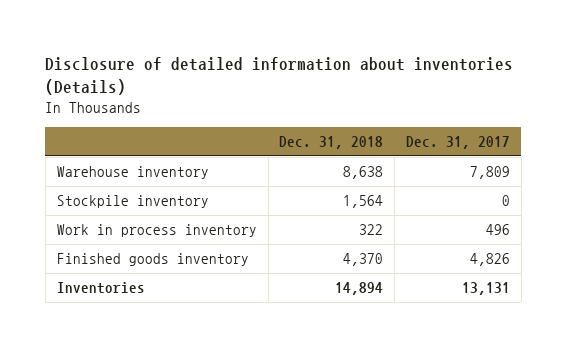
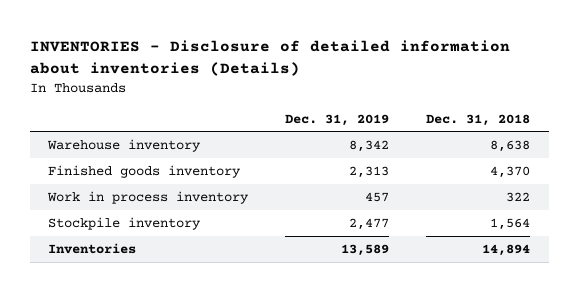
- Disclosure of detailed information about inventories (Details)
+ INVENTORIES - Disclosure of detailed information about inventories (Details)
- | Dec. 31, 2018 | Dec. 31, 2017
+ | Dec. 31, 2019 | Dec. 31, 2018
moved down: Work in process inventory | 457 | 322
moved down: Stockpile inventory | 2,477 | 1,564

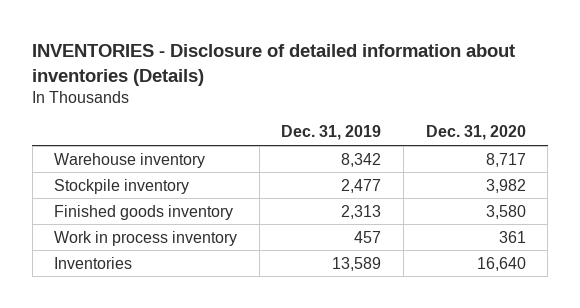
- | Dec. 31, 2019 | Dec. 31, 2018
+ | Dec. 31, 2019 | Dec. 31, 2020
moved up: Stockpile inventory | 2,477 | 3,982

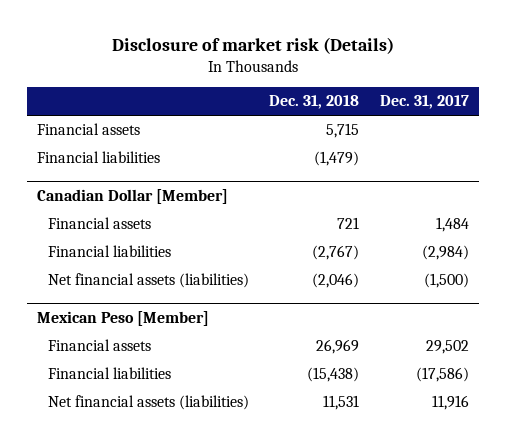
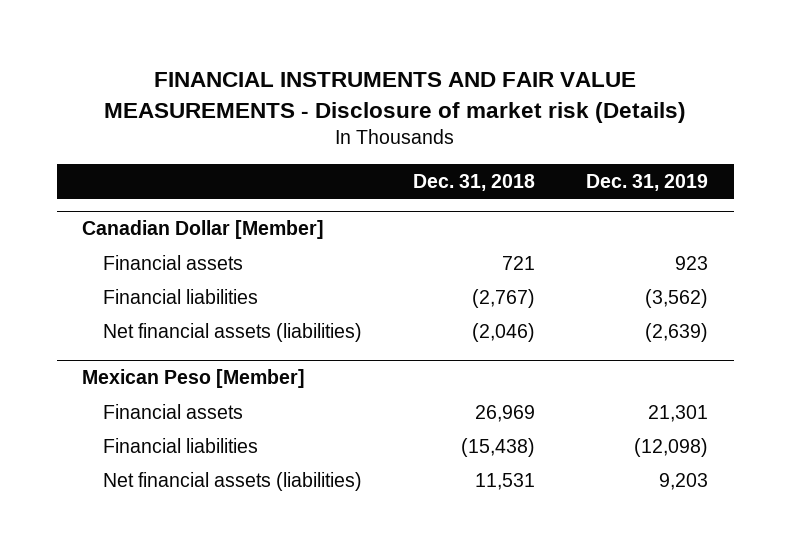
- Disclosure of market risk (Details)
+ FINANCIAL INSTRUMENTS AND FAIR VALUE MEASUREMENTS - Disclosure of market risk (Details)
- | Dec. 31, 2018 | Dec. 31, 2017
+ | Dec. 31, 2018 | Dec. 31, 2019
- Financial assets | 5,715 |
- Financial liabilities | (1,479) |

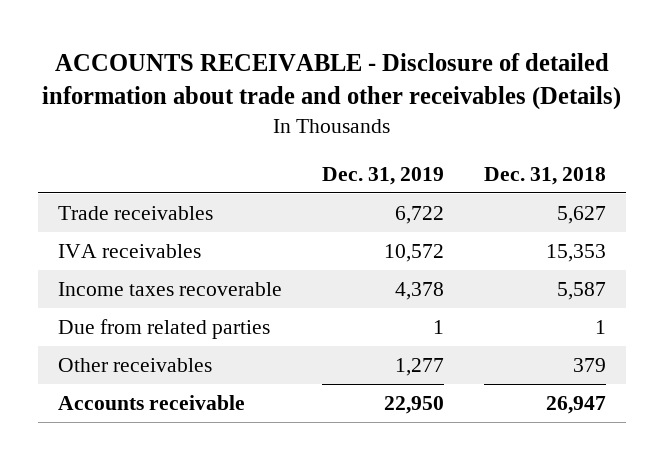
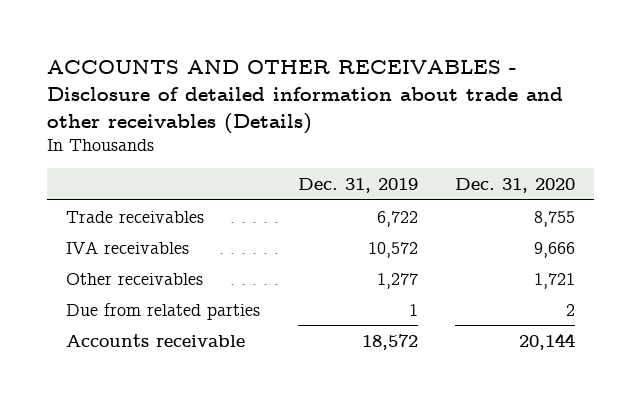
- ACCOUNTS RECEIVABLE - Disclosure of detailed information about trade and other receivables (Details)
+ ACCOUNTS AND OTHER RECEIVABLES - Disclosure of detailed information about trade and other receivables (Details)
- | Dec. 31, 2019 | Dec. 31, 2018
+ | Dec. 31, 2019 | Dec. 31, 2020
- Income taxes recoverable | 4,378 | 5,587
- Accounts receivable | 22,950 | 26,947
moved down: Due from related parties | 1 | 2
+ Accounts receivable | 18,572 | 20,144

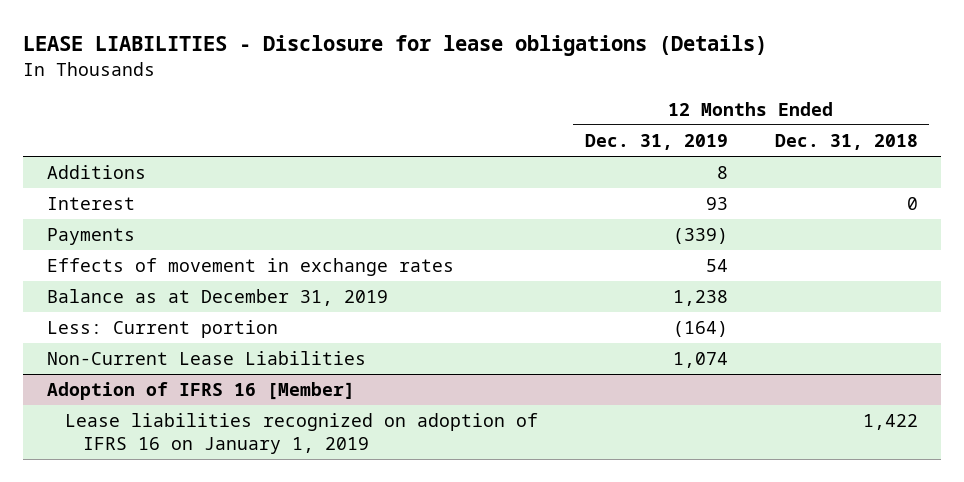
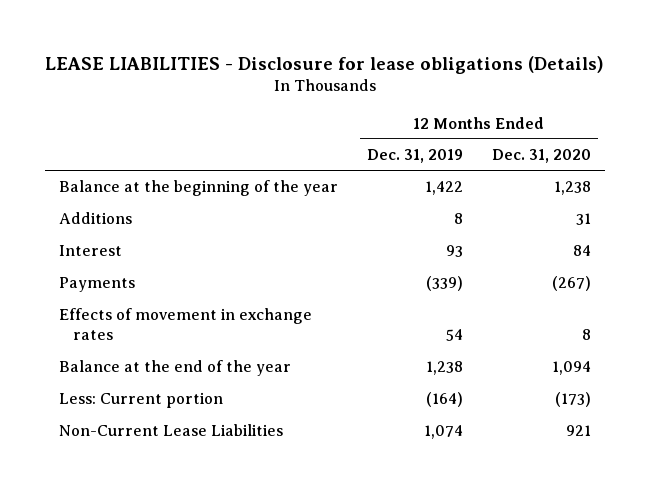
- | 12 Months Ended Dec. 31, 2019 | 12 Months Ended Dec. 31, 2018
+ | 12 Months Ended Dec. 31, 2019 | 12 Months Ended Dec. 31, 2020
+ Balance at the beginning of the year | 1,422 | 1,238
- Balance as at December 31, 2019 | 1,238 |
+ Balance at the end of the year | 1,238 | 1,094
- Adoption of IFRS 16 [Member]
- Lease liabilities recognized on adoption of IFRS 16 on January 1, 2019 | | 1,422

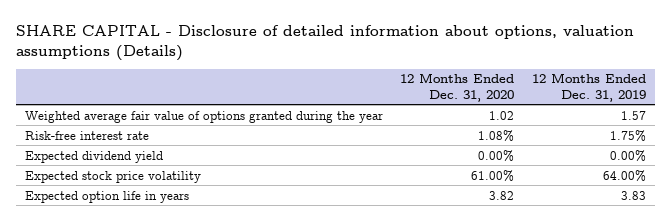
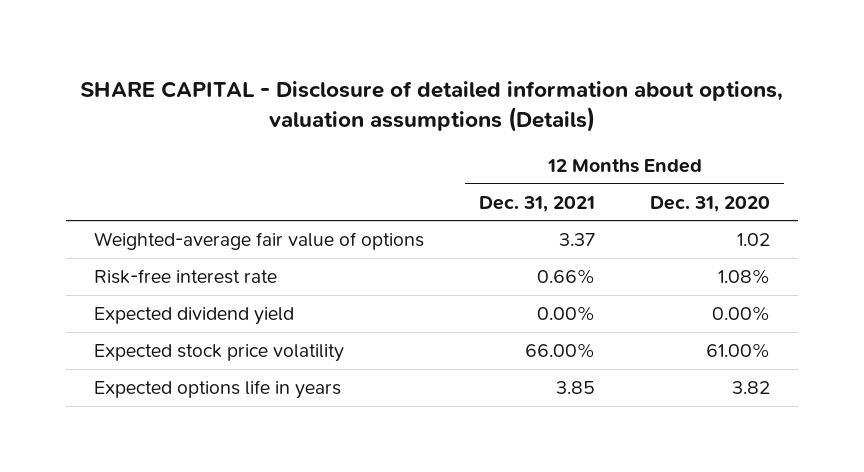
- | 12 Months Ended Dec. 31, 2020 | 12 Months Ended Dec. 31, 2019
+ | 12 Months Ended Dec. 31, 2021 | 12 Months Ended Dec. 31, 2020
- Weighted average fair value of options granted during the year | 1.02 | 1.57
+ Weighted-average fair value of options | 3.37 | 1.02
- Expected option life in years | 3.82 | 3.83
+ Expected options life in years | 3.85 | 3.82

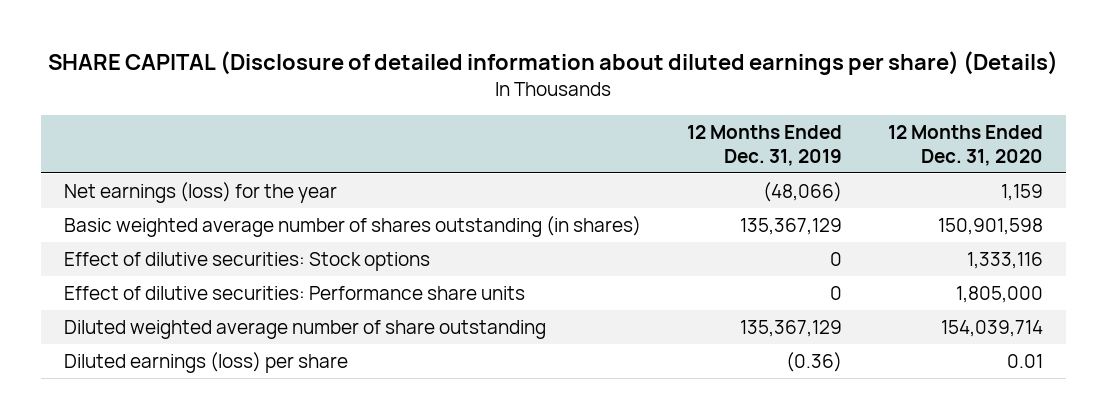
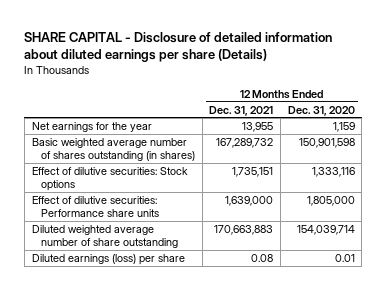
- SHARE CAPITAL (Disclosure of detailed information about diluted earnings per share) (Details)
+ SHARE CAPITAL - Disclosure of detailed information about diluted earnings per share (Details)
- | 12 Months Ended Dec. 31, 2019 | 12 Months Ended Dec. 31, 2020
+ | 12 Months Ended Dec. 31, 2021 | 12 Months Ended Dec. 31, 2020
- Net earnings (loss) for the year | (48,066) | 1,159
+ Net earnings for the year | 13,955 | 1,159

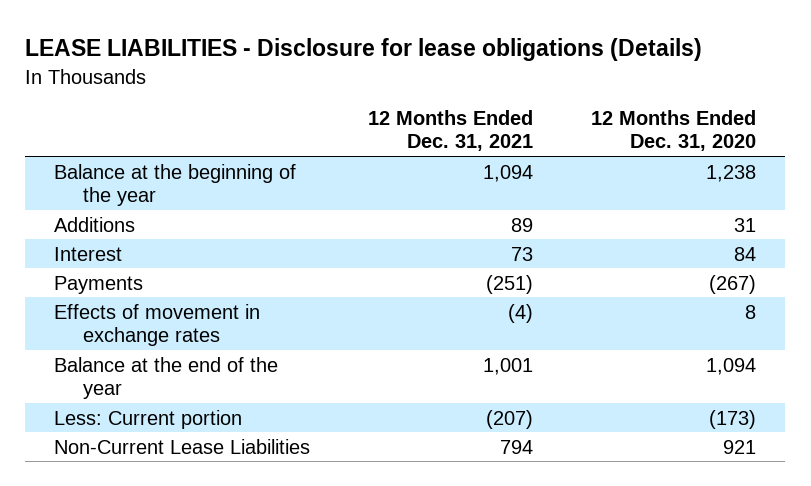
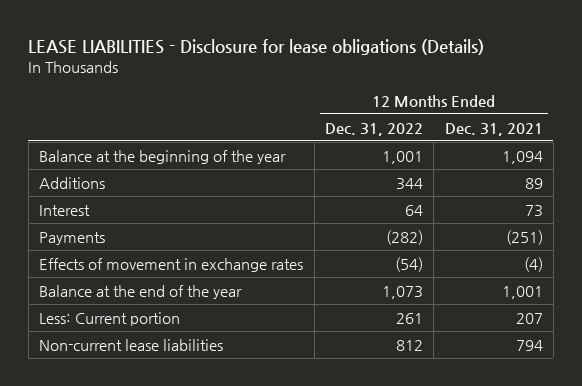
- | 12 Months Ended Dec. 31, 2021 | 12 Months Ended Dec. 31, 2020
+ | 12 Months Ended Dec. 31, 2022 | 12 Months Ended Dec. 31, 2021
- Less: Current portion | (207) | (173)
- Non-Current Lease Liabilities | 794 | 921
+ Less: Current portion | 261 | 207
+ Non-current lease liabilities | 812 | 794

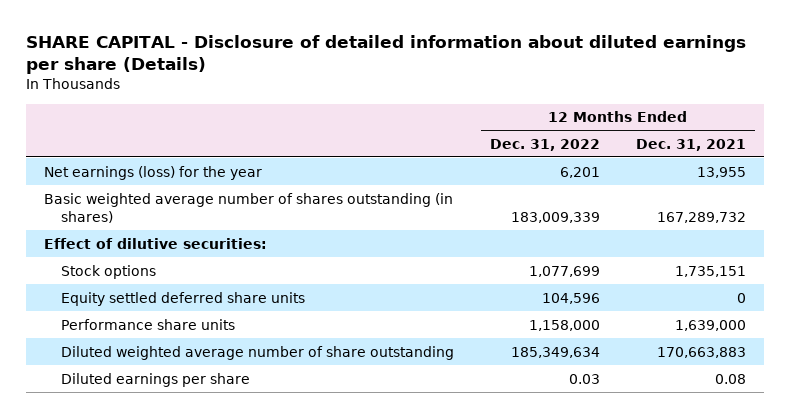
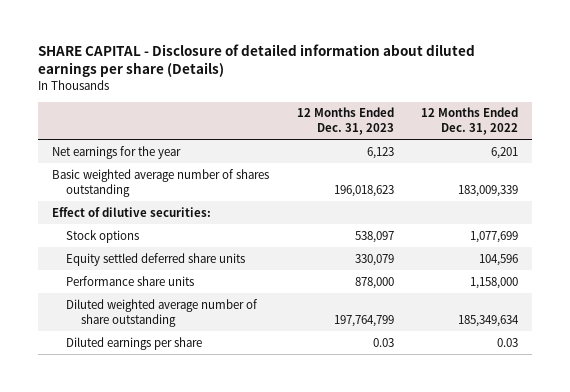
- | 12 Months Ended Dec. 31, 2022 | 12 Months Ended Dec. 31, 2021
+ | 12 Months Ended Dec. 31, 2023 | 12 Months Ended Dec. 31, 2022
- Net earnings (loss) for the year | 6,201 | 13,955
- Basic weighted average number of shares outstanding (in shares) | 183,009,339 | 167,289,732
+ Net earnings for the year | 6,123 | 6,201
+ Basic weighted average number of shares outstanding | 196,018,623 | 183,009,339

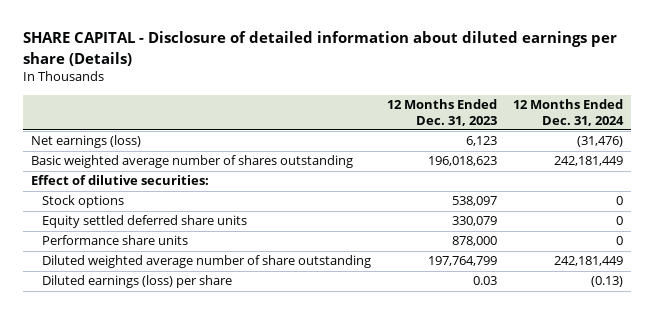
- | 12 Months Ended Dec. 31, 2023 | 12 Months Ended Dec. 31, 2022
+ | 12 Months Ended Dec. 31, 2023 | 12 Months Ended Dec. 31, 2024
- Net earnings for the year | 6,123 | 6,201
+ Net earnings (loss) | 6,123 | (31,476)
- Diluted earnings per share | 0.03 | 0.03
+ Diluted earnings (loss) per share | 0.03 | (0.13)

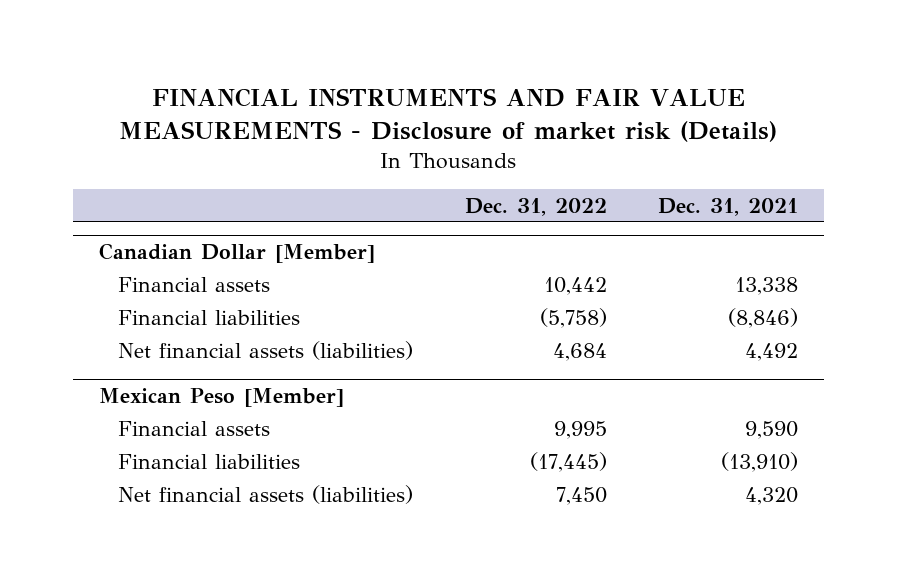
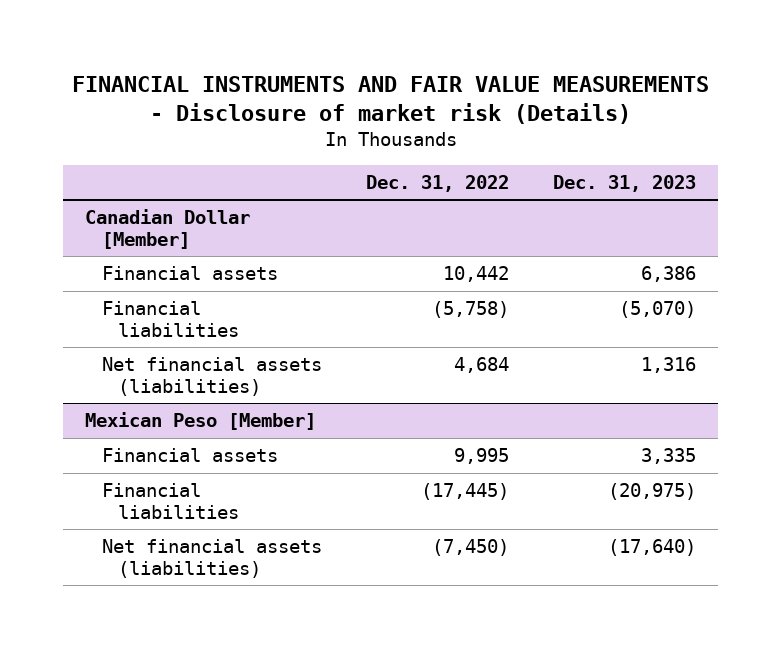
- | Dec. 31, 2022 | Dec. 31, 2021
+ | Dec. 31, 2022 | Dec. 31, 2023
@ Mexican Peso [Member]
- Net financial assets (liabilities) | 7,450 | 4,320
+ Net financial assets (liabilities) | (7,450) | (17,640)

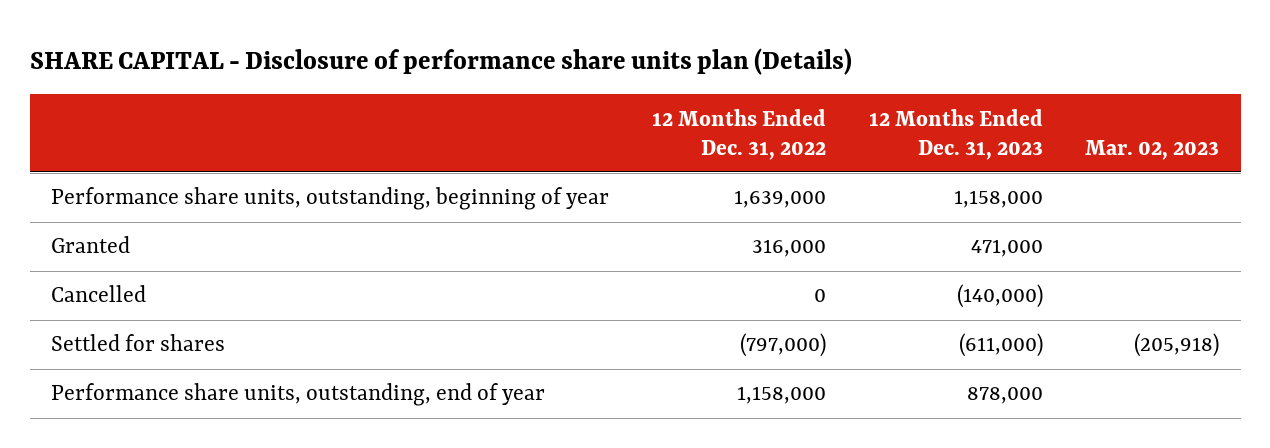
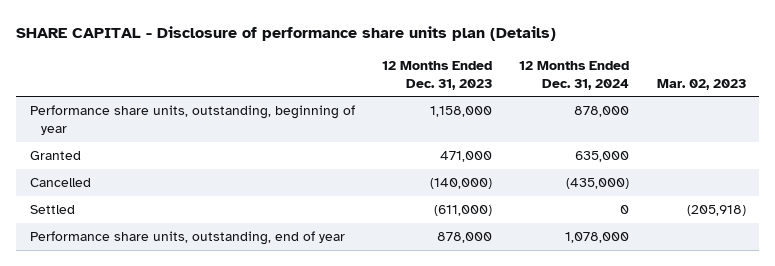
- | 12 Months Ended Dec. 31, 2022 | 12 Months Ended Dec. 31, 2023 | Mar. 02, 2023
+ | 12 Months Ended Dec. 31, 2023 | 12 Months Ended Dec. 31, 2024 | Mar. 02, 2023
- Settled for shares | (797,000) | (611,000) | (205,918)
+ Settled | (611,000) | 0 | (205,918)

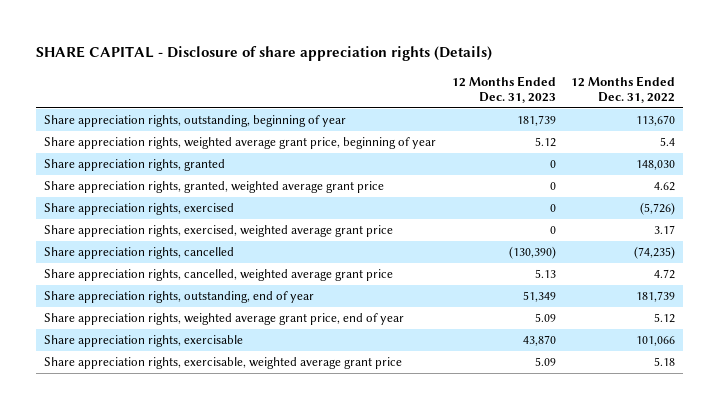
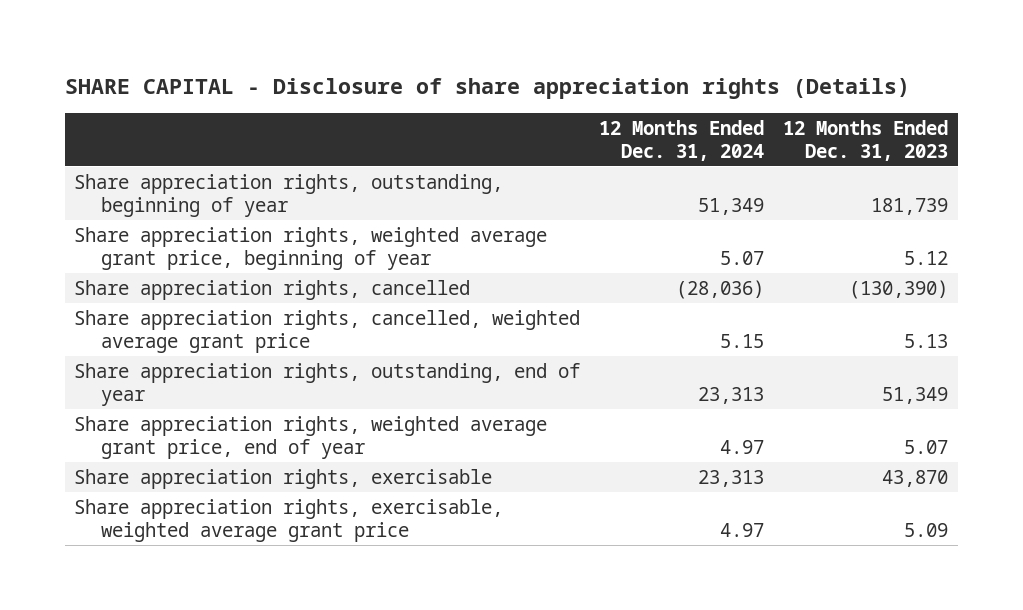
- | 12 Months Ended Dec. 31, 2023 | 12 Months Ended Dec. 31, 2022
+ | 12 Months Ended Dec. 31, 2024 | 12 Months Ended Dec. 31, 2023
- Share appreciation rights, granted | 0 | 148,030
- Share appreciation rights, granted, weighted average grant price | 0 | 4.62
- Share appreciation rights, exercised | 0 | (5,726)
- Share appreciation rights, exercised, weighted average grant price | 0 | 3.17
- Share appreciation rights, weighted average grant price, end of year | 5.09 | 5.12
+ Share appreciation rights, weighted average grant price, end of year | 4.97 | 5.07

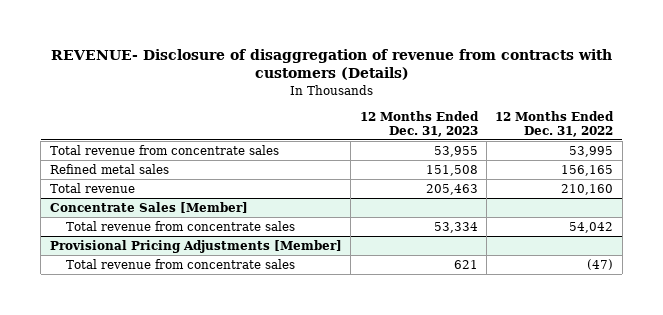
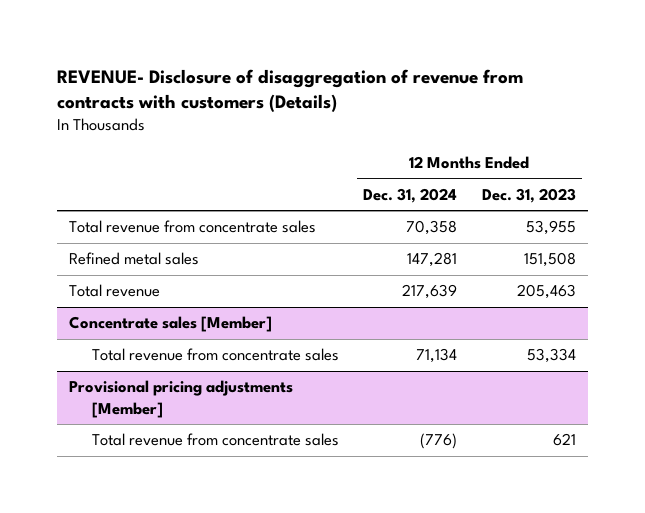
- | 12 Months Ended Dec. 31, 2023 | 12 Months Ended Dec. 31, 2022
+ | 12 Months Ended Dec. 31, 2024 | 12 Months Ended Dec. 31, 2023
- Concentrate Sales [Member]
+ Concentrate sales [Member]
- Provisional Pricing Adjustments [Member]
+ Provisional pricing adjustments [Member]

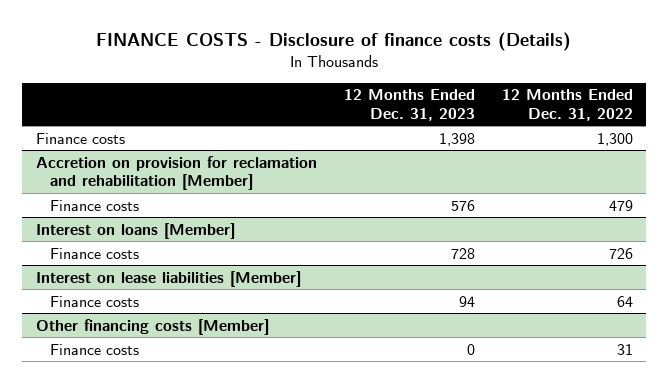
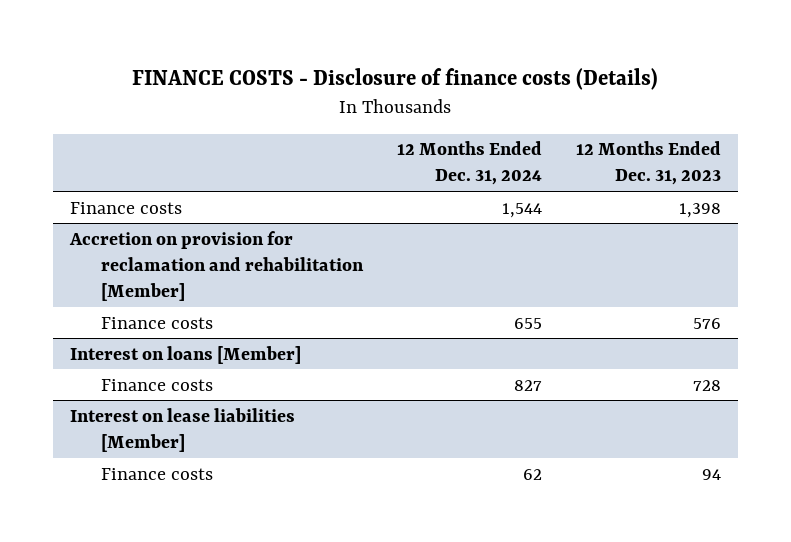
- | 12 Months Ended Dec. 31, 2023 | 12 Months Ended Dec. 31, 2022
+ | 12 Months Ended Dec. 31, 2024 | 12 Months Ended Dec. 31, 2023
- Other financing costs [Member]
- Finance costs | 0 | 31

